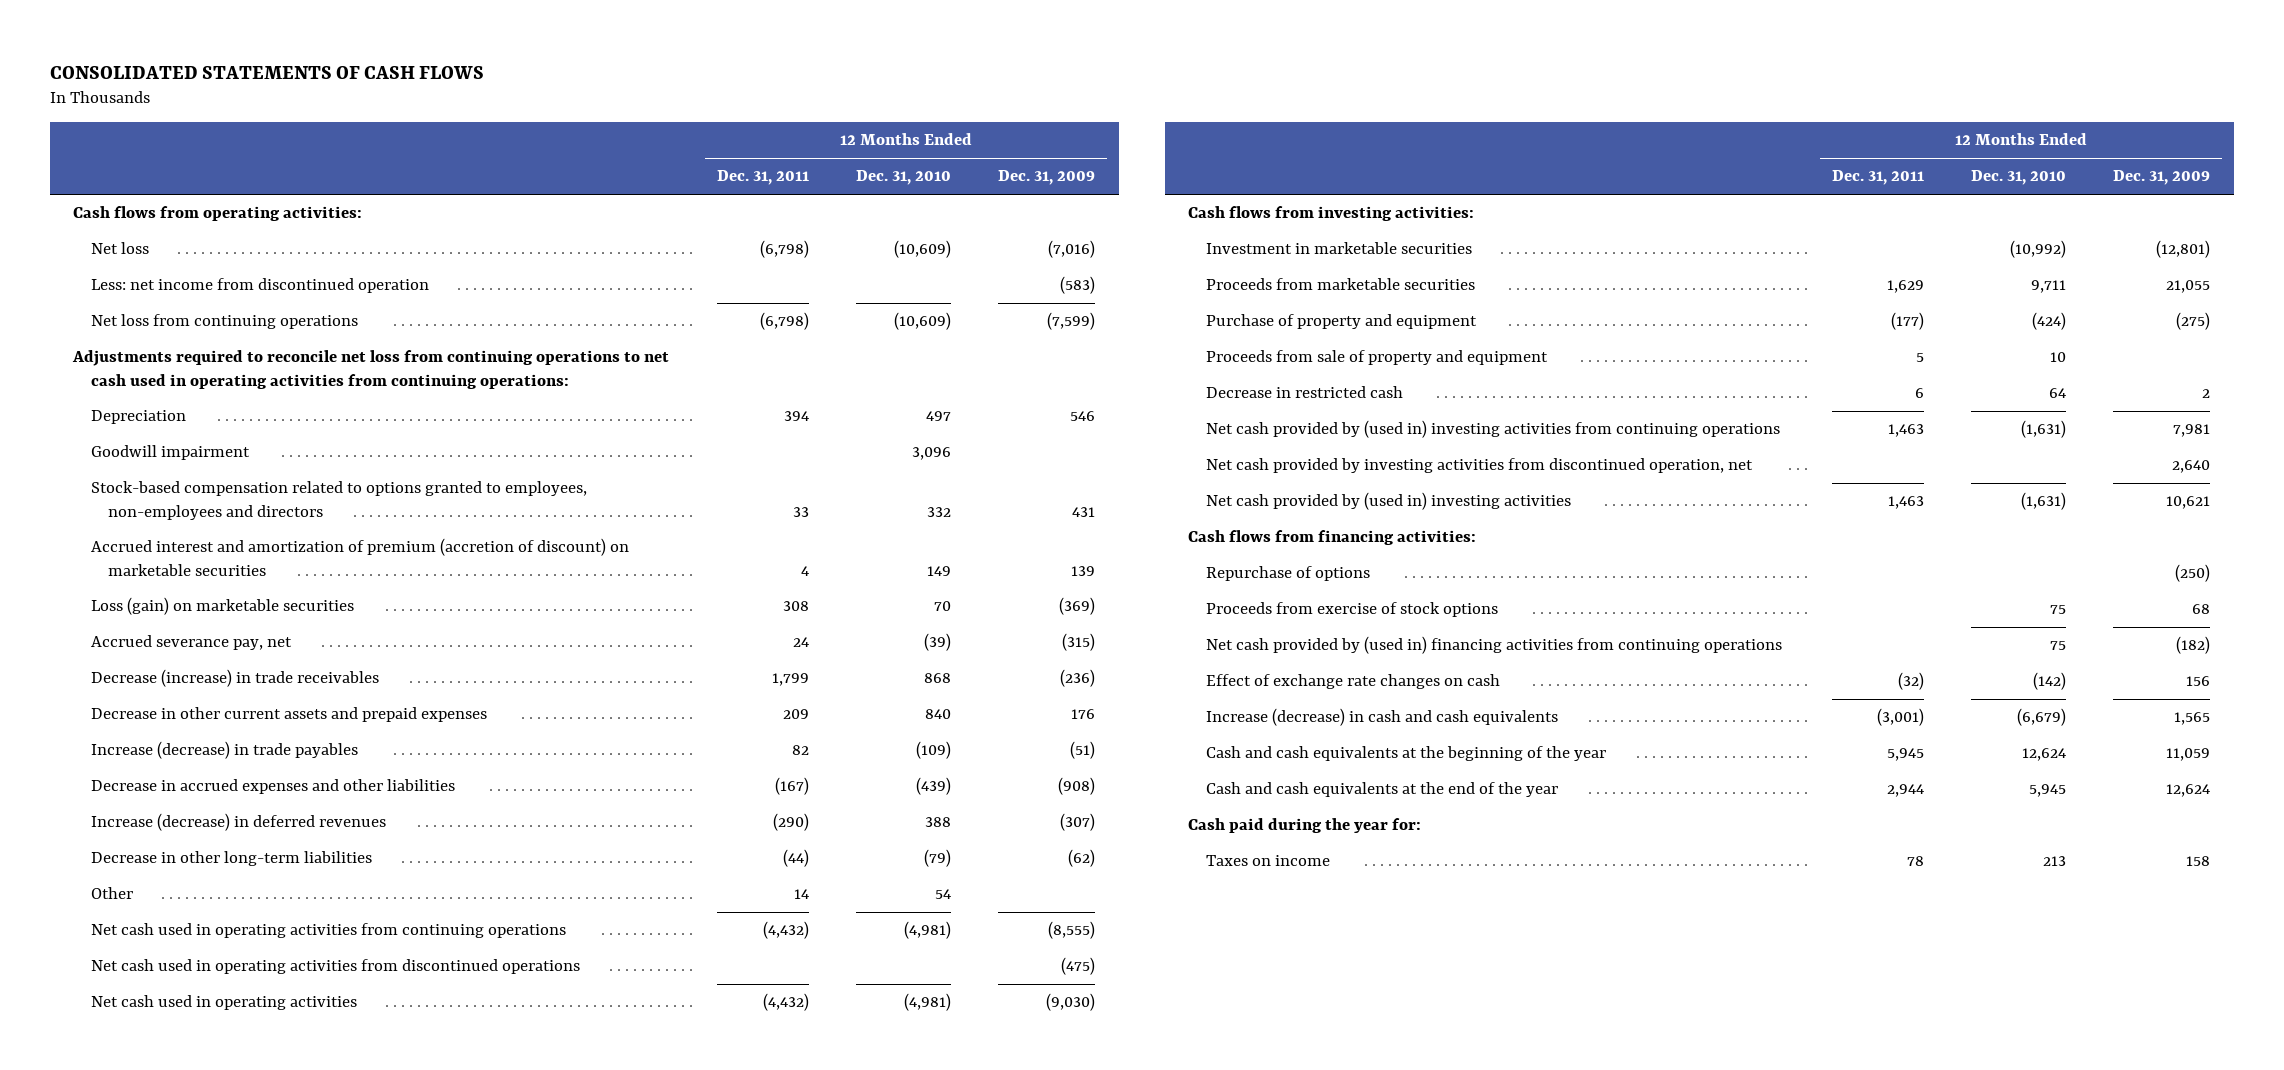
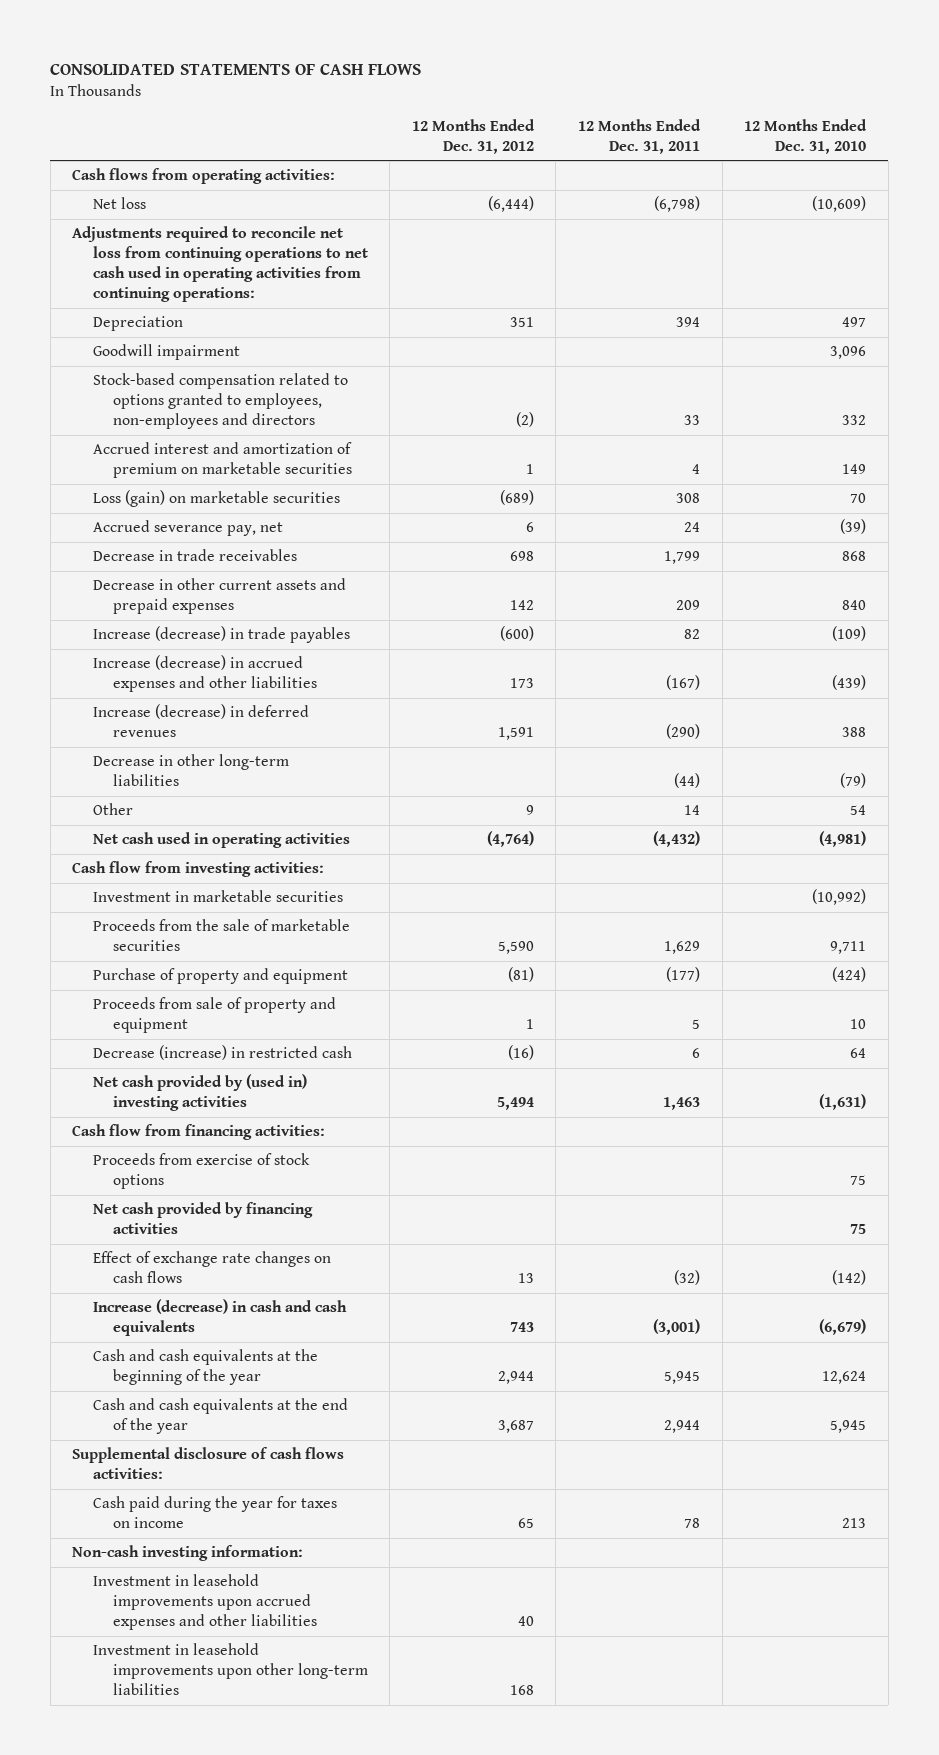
- | 12 Months Ended Dec. 31, 2011 | 12 Months Ended Dec. 31, 2010 | 12 Months Ended Dec. 31, 2009
+ | 12 Months Ended Dec. 31, 2012 | 12 Months Ended Dec. 31, 2011 | 12 Months Ended Dec. 31, 2010
- Less: net income from discontinued operation | | | (583)
- Net loss from continuing operations | (6,798) | (10,609) | (7,599)
- Accrued interest and amortization of premium (accretion of discount) on marketable securities | 4 | 149 | 139
+ Accrued interest and amortization of premium on marketable securities | 1 | 4 | 149
- Decrease (increase) in trade receivables | 1,799 | 868 | (236)
+ Decrease in trade receivables | 698 | 1,799 | 868
- Decrease in accrued expenses and other liabilities | (167) | (439) | (908)
+ Increase (decrease) in accrued expenses and other liabilities | 173 | (167) | (439)
- Net cash used in operating activities from continuing operations | (4,432) | (4,981) | (8,555)
- Net cash used in operating activities from discontinued operations | | | (475)
- Cash flows from investing activities:
+ Cash flow from investing activities:
- Proceeds from marketable securities | 1,629 | 9,711 | 21,055
+ Proceeds from the sale of marketable securities | 5,590 | 1,629 | 9,711
- Decrease in restricted cash | 6 | 64 | 2
- Net cash provided by (used in) investing activities from continuing operations | 1,463 | (1,631) | 7,981
- Net cash provided by investing activities from discontinued operation, net | | | 2,640
+ Decrease (increase) in restricted cash | (16) | 6 | 64
- Cash flows from financing activities:
- Repurchase of options | | | (250)
+ Cash flow from financing activities:
- Net cash provided by (used in) financing activities from continuing operations | | 75 | (182)
- Effect of exchange rate changes on cash | (32) | (142) | 156
+ Net cash provided by financing activities | | | 75
+ Effect of exchange rate changes on cash flows | 13 | (32) | (142)
- Cash paid during the year for:
- Taxes on income | 78 | 213 | 158
+ Supplemental disclosure of cash flows activities:
+ Cash paid during the year for taxes on income | 65 | 78 | 213
+ Non-cash investing information:
+ Investment in leasehold improvements upon accrued expenses and other liabilities | 40 | |
+ Investment in leasehold improvements upon other long-term liabilities | 168 | |

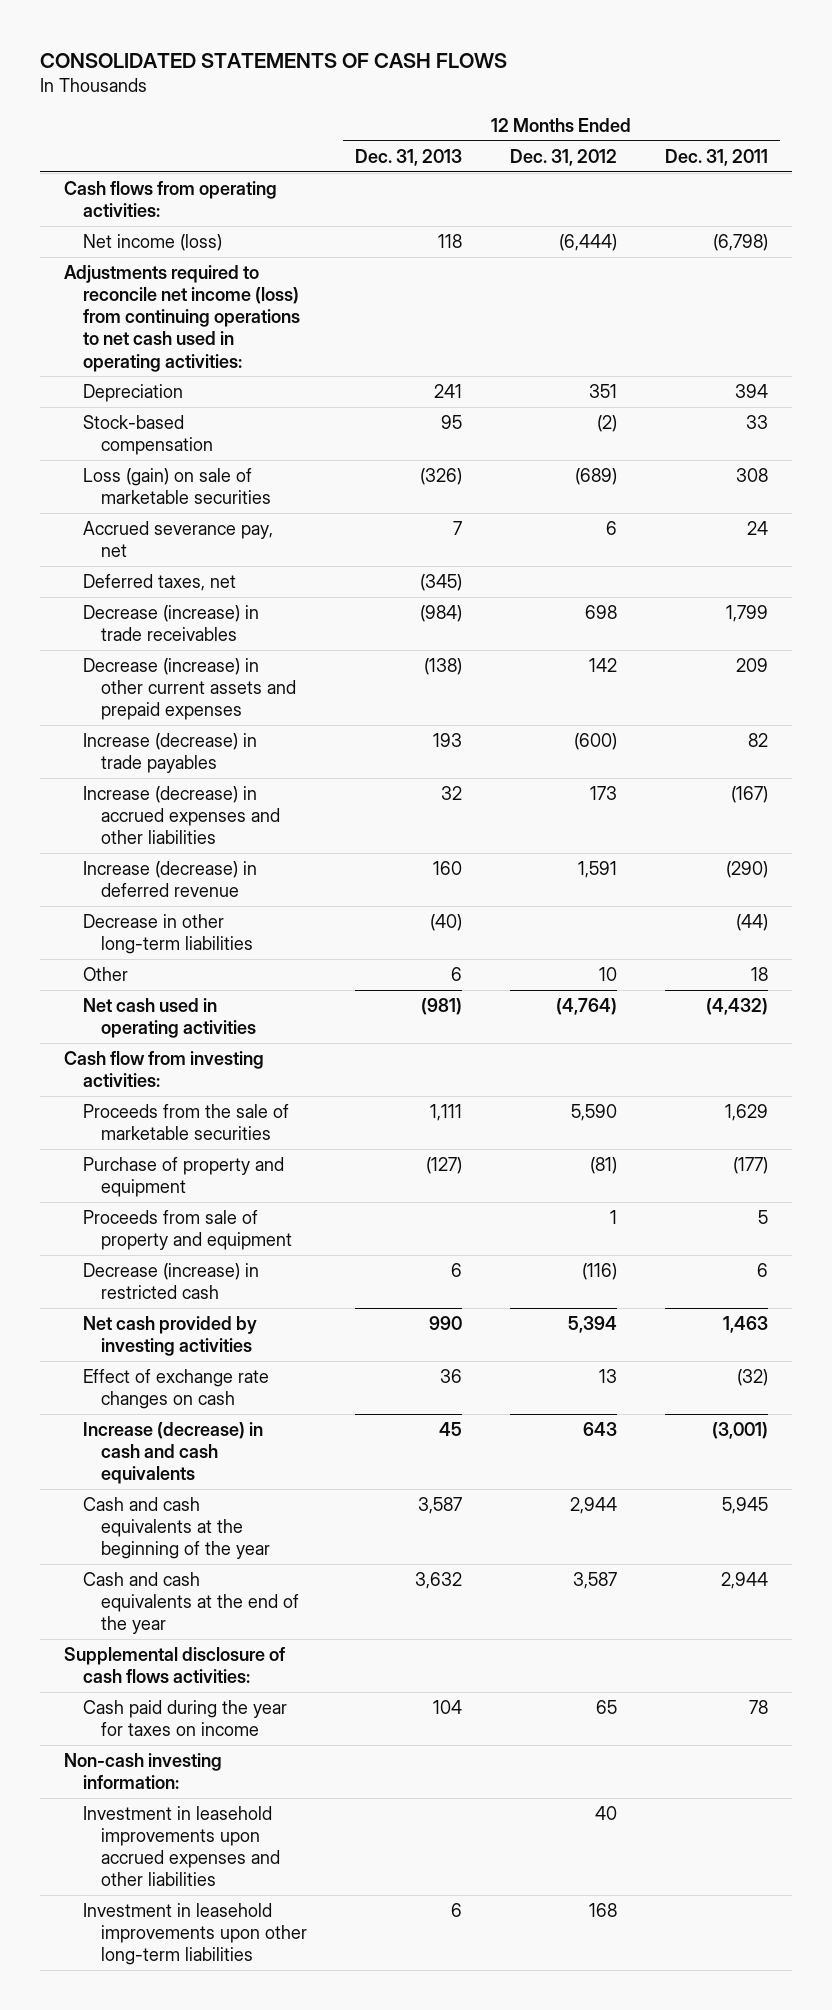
- | 12 Months Ended Dec. 31, 2012 | 12 Months Ended Dec. 31, 2011 | 12 Months Ended Dec. 31, 2010
+ | 12 Months Ended Dec. 31, 2013 | 12 Months Ended Dec. 31, 2012 | 12 Months Ended Dec. 31, 2011
- Net loss | (6,444) | (6,798) | (10,609)
- Adjustments required to reconcile net loss from continuing operations to net cash used in operating activities from continuing operations:
+ Net income (loss) | 118 | (6,444) | (6,798)
+ Adjustments required to reconcile net income (loss) from continuing operations to net cash used in operating activities:
- Goodwill impairment | | | 3,096
- Stock-based compensation related to options granted to employees, non-employees and directors | (2) | 33 | 332
- Accrued interest and amortization of premium on marketable securities | 1 | 4 | 149
- Loss (gain) on marketable securities | (689) | 308 | 70
+ Stock-based compensation | 95 | (2) | 33
+ Loss (gain) on sale of marketable securities | (326) | (689) | 308
- Decrease in trade receivables | 698 | 1,799 | 868
- Decrease in other current assets and prepaid expenses | 142 | 209 | 840
+ Deferred taxes, net | (345) | |
+ Decrease (increase) in trade receivables | (984) | 698 | 1,799
+ Decrease (increase) in other current assets and prepaid expenses | (138) | 142 | 209
- Increase (decrease) in deferred revenues | 1,591 | (290) | 388
+ Increase (decrease) in deferred revenue | 160 | 1,591 | (290)
- Other | 9 | 14 | 54
+ Other | 6 | 10 | 18
- Investment in marketable securities | | | (10,992)
- Decrease (increase) in restricted cash | (16) | 6 | 64
- Net cash provided by (used in) investing activities | 5,494 | 1,463 | (1,631)
- Cash flow from financing activities:
- Proceeds from exercise of stock options | | | 75
- Net cash provided by financing activities | | | 75
- Effect of exchange rate changes on cash flows | 13 | (32) | (142)
- Increase (decrease) in cash and cash equivalents | 743 | (3,001) | (6,679)
+ Decrease (increase) in restricted cash | 6 | (116) | 6
+ Net cash provided by investing activities | 990 | 5,394 | 1,463
+ Effect of exchange rate changes on cash | 36 | 13 | (32)
+ Increase (decrease) in cash and cash equivalents | 45 | 643 | (3,001)
- Cash and cash equivalents at the end of the year | 3,687 | 2,944 | 5,945
+ Cash and cash equivalents at the end of the year | 3,632 | 3,587 | 2,944

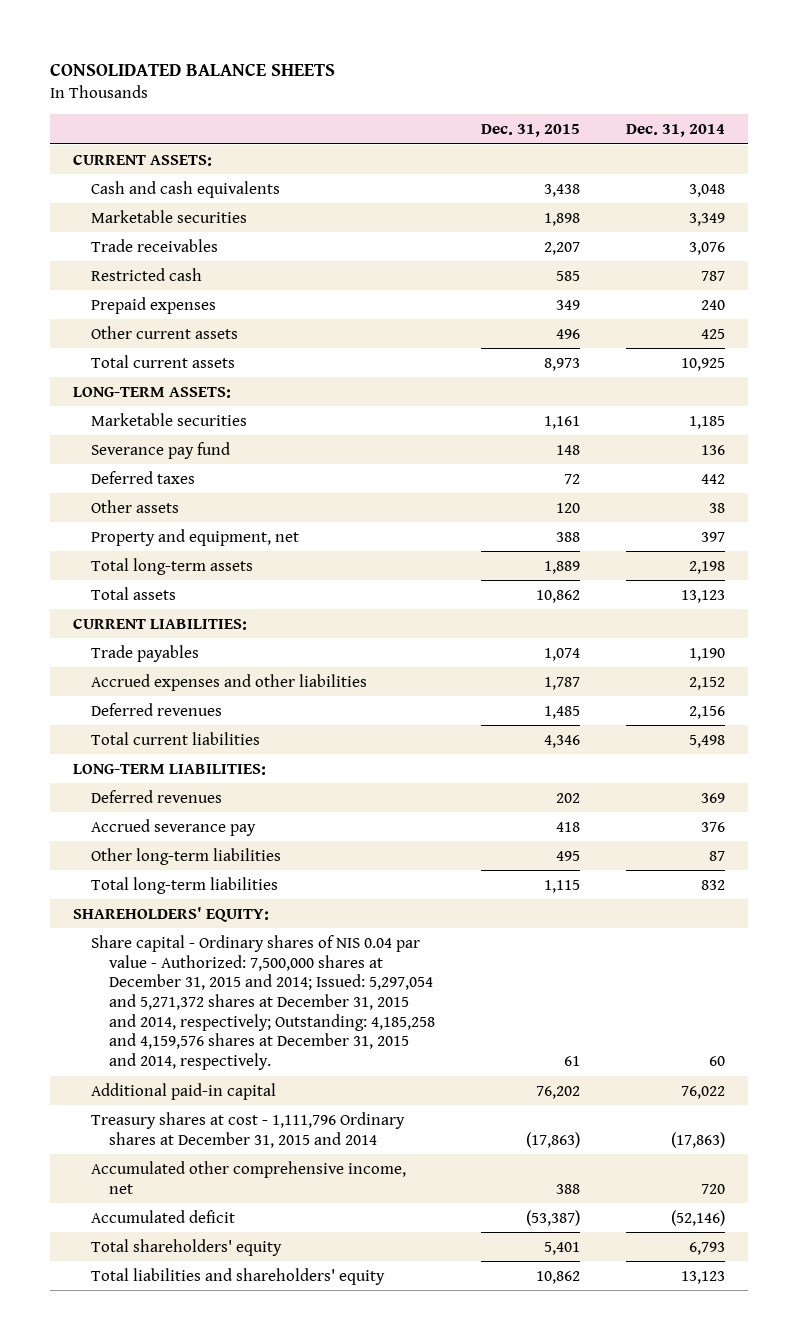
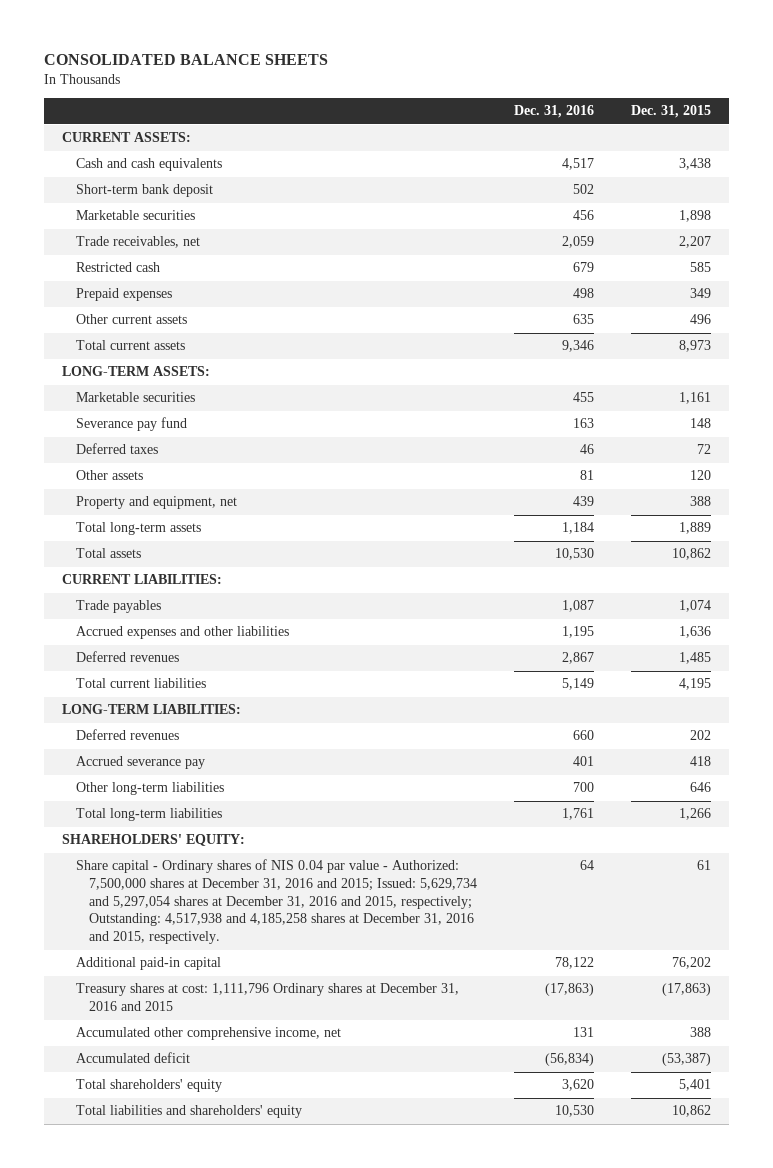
- | Dec. 31, 2015 | Dec. 31, 2014
+ | Dec. 31, 2016 | Dec. 31, 2015
+ Short-term bank deposit | 502 |
- Trade receivables | 2,207 | 3,076
+ Trade receivables, net | 2,059 | 2,207
- Accrued expenses and other liabilities | 1,787 | 2,152
+ Accrued expenses and other liabilities | 1,195 | 1,636
- Total current liabilities | 4,346 | 5,498
+ Total current liabilities | 5,149 | 4,195
- Other long-term liabilities | 495 | 87
- Total long-term liabilities | 1,115 | 832
+ Other long-term liabilities | 700 | 646
+ Total long-term liabilities | 1,761 | 1,266
- Share capital - Ordinary shares of NIS 0.04 par value - Authorized: 7,500,000 shares at December 31, 2015 and 2014; Issued: 5,297,054 and 5,271,372 shares at December 31, 2015 and 2014, respectively; Outstanding: 4,185,258 and 4,159,576 shares at December 31, 2015 and 2014, respectively. | 61 | 60
+ Share capital - Ordinary shares of NIS 0.04 par value - Authorized: 7,500,000 shares at December 31, 2016 and 2015; Issued: 5,629,734 and 5,297,054 shares at December 31, 2016 and 2015, respectively; Outstanding: 4,517,938 and 4,185,258 shares at December 31, 2016 and 2015, respectively. | 64 | 61
- Treasury shares at cost - 1,111,796 Ordinary shares at December 31, 2015 and 2014 | (17,863) | (17,863)
+ Treasury shares at cost: 1,111,796 Ordinary shares at December 31, 2016 and 2015 | (17,863) | (17,863)

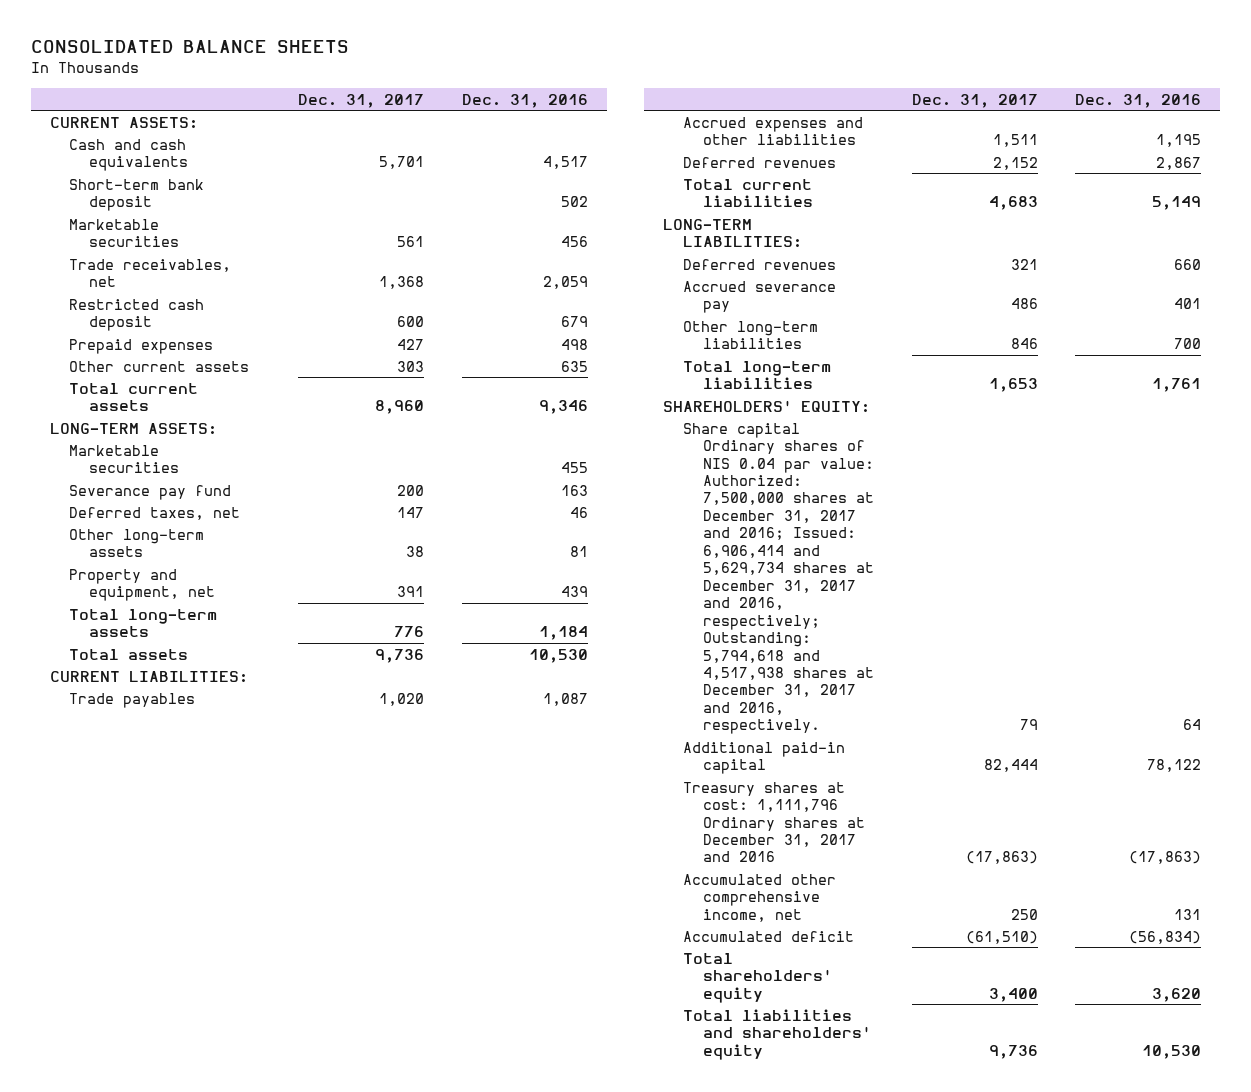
- | Dec. 31, 2016 | Dec. 31, 2015
+ | Dec. 31, 2017 | Dec. 31, 2016
- Restricted cash | 679 | 585
+ Restricted cash deposit | 600 | 679
- Deferred taxes | 46 | 72
- Other assets | 81 | 120
+ Deferred taxes, net | 147 | 46
+ Other long-term assets | 38 | 81
- Share capital - Ordinary shares of NIS 0.04 par value - Authorized: 7,500,000 shares at December 31, 2016 and 2015; Issued: 5,629,734 and 5,297,054 shares at December 31, 2016 and 2015, respectively; Outstanding: 4,517,938 and 4,185,258 shares at December 31, 2016 and 2015, respectively. | 64 | 61
+ Share capital Ordinary shares of NIS 0.04 par value: Authorized: 7,500,000 shares at December 31, 2017 and 2016; Issued: 6,906,414 and 5,629,734 shares at December 31, 2017 and 2016, respectively; Outstanding: 5,794,618 and 4,517,938 shares at December 31, 2017 and 2016, respectively. | 79 | 64
- Treasury shares at cost: 1,111,796 Ordinary shares at December 31, 2016 and 2015 | (17,863) | (17,863)
+ Treasury shares at cost: 1,111,796 Ordinary shares at December 31, 2017 and 2016 | (17,863) | (17,863)

